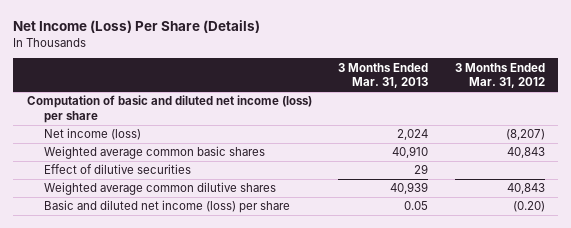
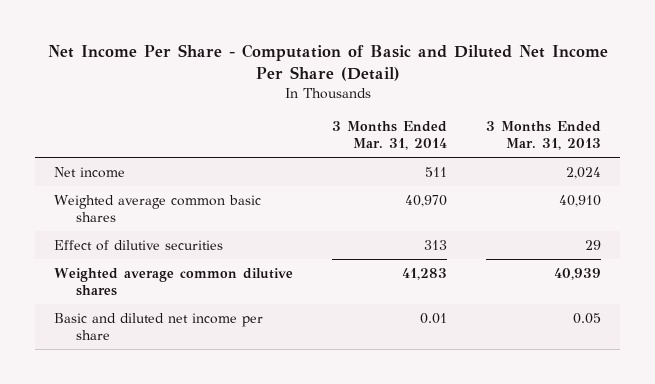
- Net Income (Loss) Per Share (Details)
+ Net Income Per Share - Computation of Basic and Diluted Net Income Per Share (Detail)
- | 3 Months Ended Mar. 31, 2013 | 3 Months Ended Mar. 31, 2012
+ | 3 Months Ended Mar. 31, 2014 | 3 Months Ended Mar. 31, 2013
- Computation of basic and diluted net income (loss) per share
- Net income (loss) | 2,024 | (8,207)
+ Net income | 511 | 2,024
- Basic and diluted net income (loss) per share | 0.05 | (0.20)
+ Basic and diluted net income per share | 0.01 | 0.05

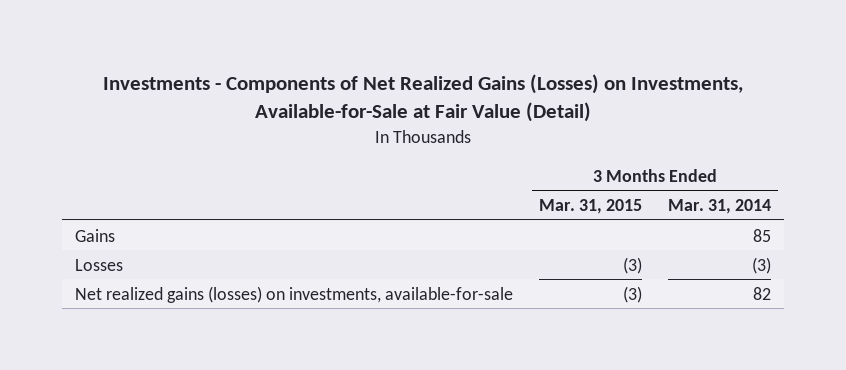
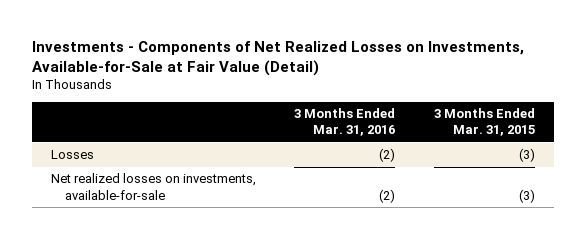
- Investments - Components of Net Realized Gains (Losses) on Investments, Available-for-Sale at Fair Value (Detail)
+ Investments - Components of Net Realized Losses on Investments, Available-for-Sale at Fair Value (Detail)
- | 3 Months Ended Mar. 31, 2015 | 3 Months Ended Mar. 31, 2014
+ | 3 Months Ended Mar. 31, 2016 | 3 Months Ended Mar. 31, 2015
- Gains | | 85
- Net realized gains (losses) on investments, available-for-sale | (3) | 82
+ Net realized losses on investments, available-for-sale | (2) | (3)

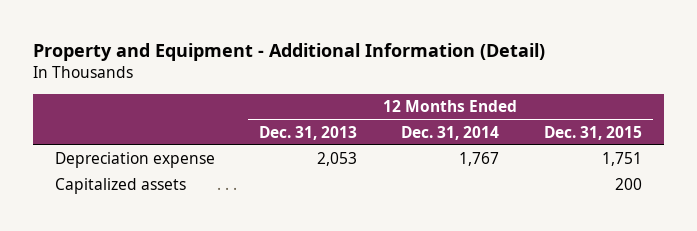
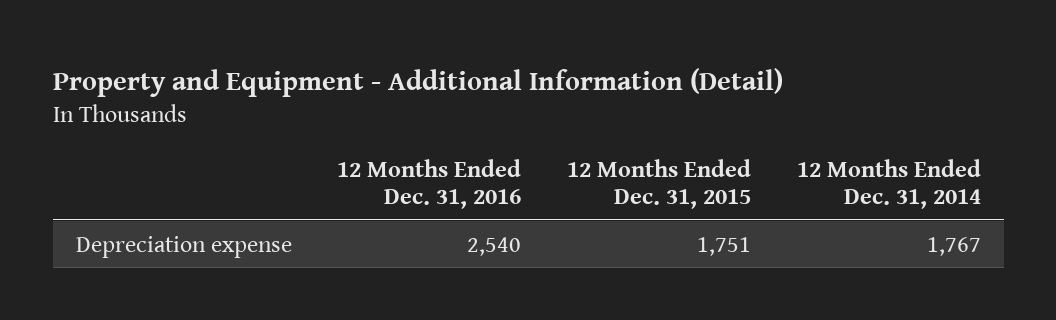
- | 12 Months Ended Dec. 31, 2013 | 12 Months Ended Dec. 31, 2014 | 12 Months Ended Dec. 31, 2015
+ | 12 Months Ended Dec. 31, 2016 | 12 Months Ended Dec. 31, 2015 | 12 Months Ended Dec. 31, 2014
- Capitalized assets | | | 200

